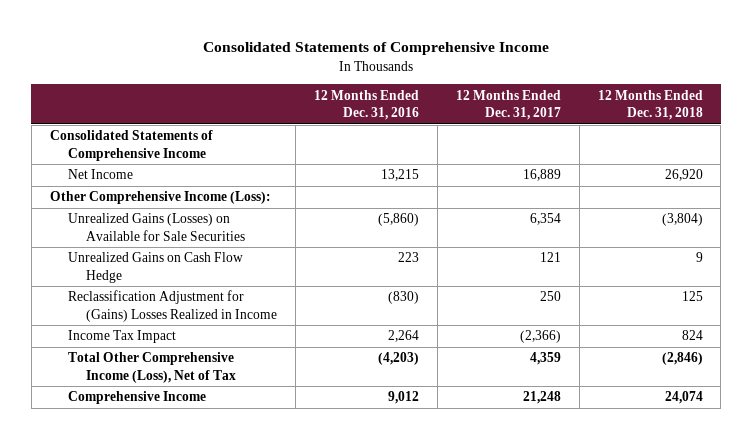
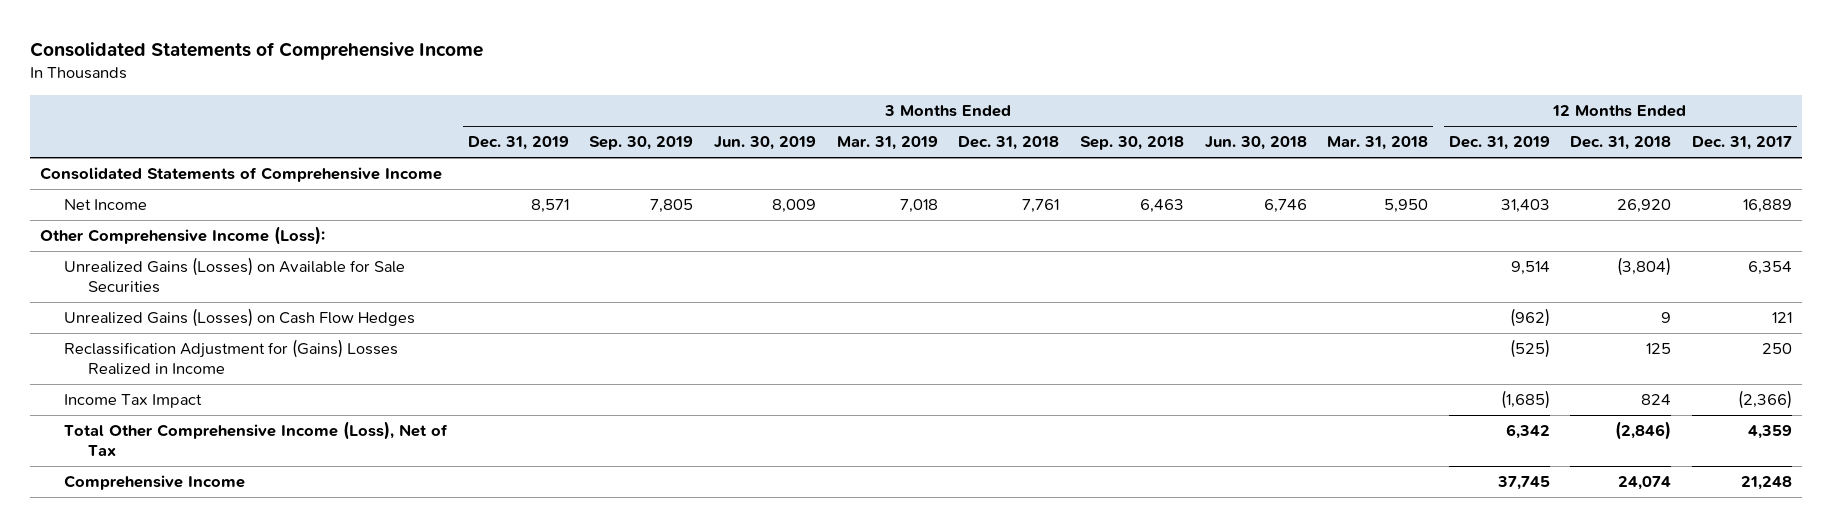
- | 12 Months Ended Dec. 31, 2016 | 12 Months Ended Dec. 31, 2017 | 12 Months Ended Dec. 31, 2018
+ | 3 Months Ended Dec. 31, 2019 | 3 Months Ended Sep. 30, 2019 | 3 Months Ended Jun. 30, 2019 | 3 Months Ended Mar. 31, 2019 | 3 Months Ended Dec. 31, 2018 | 3 Months Ended Sep. 30, 2018 | 3 Months Ended Jun. 30, 2018 | 3 Months Ended Mar. 31, 2018 | 12 Months Ended Dec. 31, 2019 | 12 Months Ended Dec. 31, 2018 | 12 Months Ended Dec. 31, 2017
- Unrealized Gains on Cash Flow Hedge | 223 | 121 | 9
+ Unrealized Gains (Losses) on Cash Flow Hedges | | | | | | | | | (962) | 9 | 121

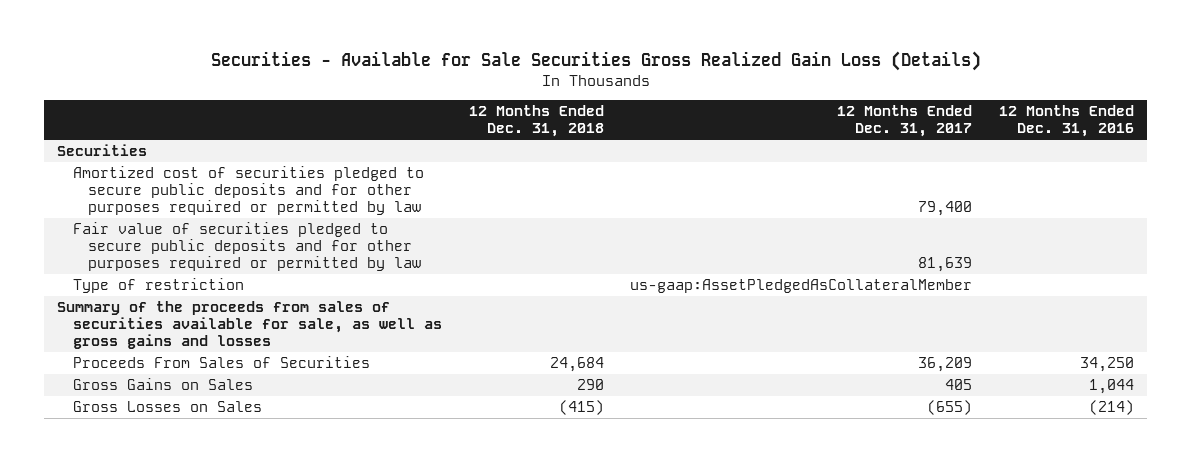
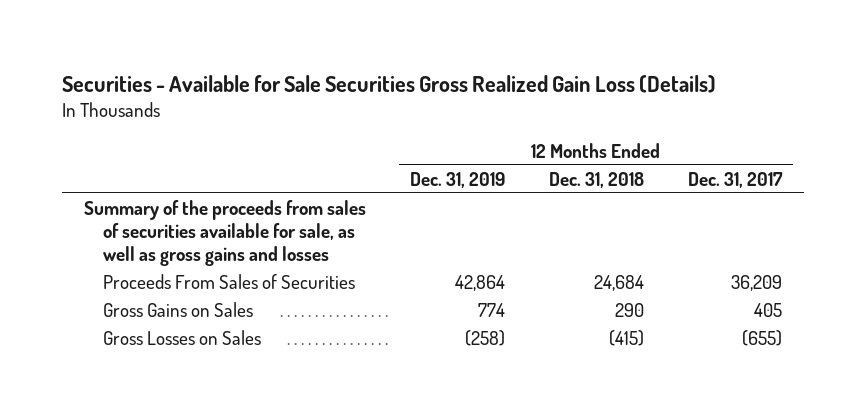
- | 12 Months Ended Dec. 31, 2018 | 12 Months Ended Dec. 31, 2017 | 12 Months Ended Dec. 31, 2016
+ | 12 Months Ended Dec. 31, 2019 | 12 Months Ended Dec. 31, 2018 | 12 Months Ended Dec. 31, 2017
- Securities
- Amortized cost of securities pledged to secure public deposits and for other purposes required or permitted by law | | 79,400 |
- Fair value of securities pledged to secure public deposits and for other purposes required or permitted by law | | 81,639 |
- Type of restriction | | us-gaap:AssetPledgedAsCollateralMember |

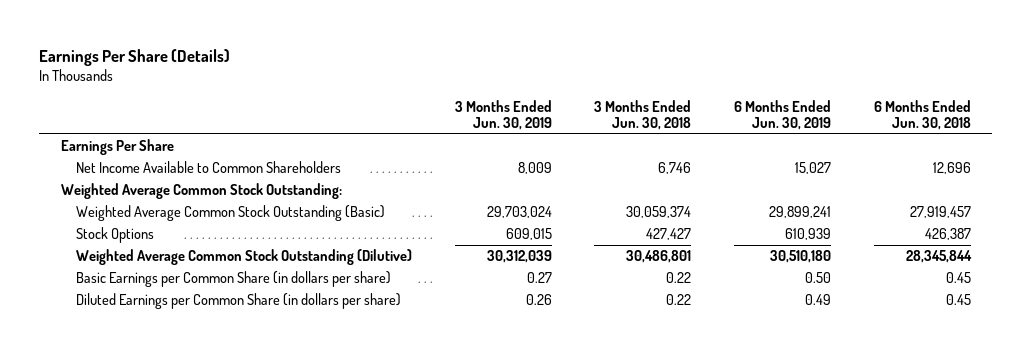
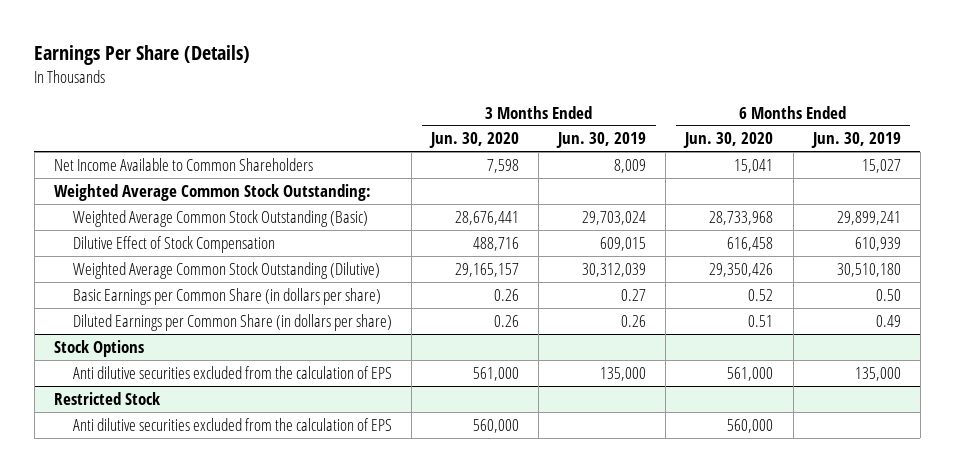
- | 3 Months Ended Jun. 30, 2019 | 3 Months Ended Jun. 30, 2018 | 6 Months Ended Jun. 30, 2019 | 6 Months Ended Jun. 30, 2018
+ | 3 Months Ended Jun. 30, 2020 | 3 Months Ended Jun. 30, 2019 | 6 Months Ended Jun. 30, 2020 | 6 Months Ended Jun. 30, 2019
- Earnings Per Share
- Stock Options | 609,015 | 427,427 | 610,939 | 426,387
+ Dilutive Effect of Stock Compensation | 488,716 | 609,015 | 616,458 | 610,939
+ Stock Options
+ Anti dilutive securities excluded from the calculation of EPS | 561,000 | 135,000 | 561,000 | 135,000
+ Restricted Stock
+ Anti dilutive securities excluded from the calculation of EPS | 560,000 | | 560,000 |

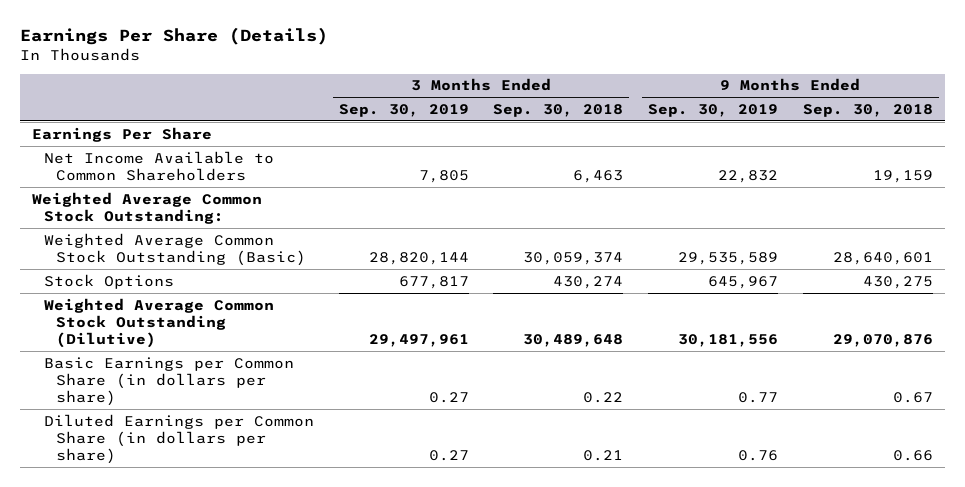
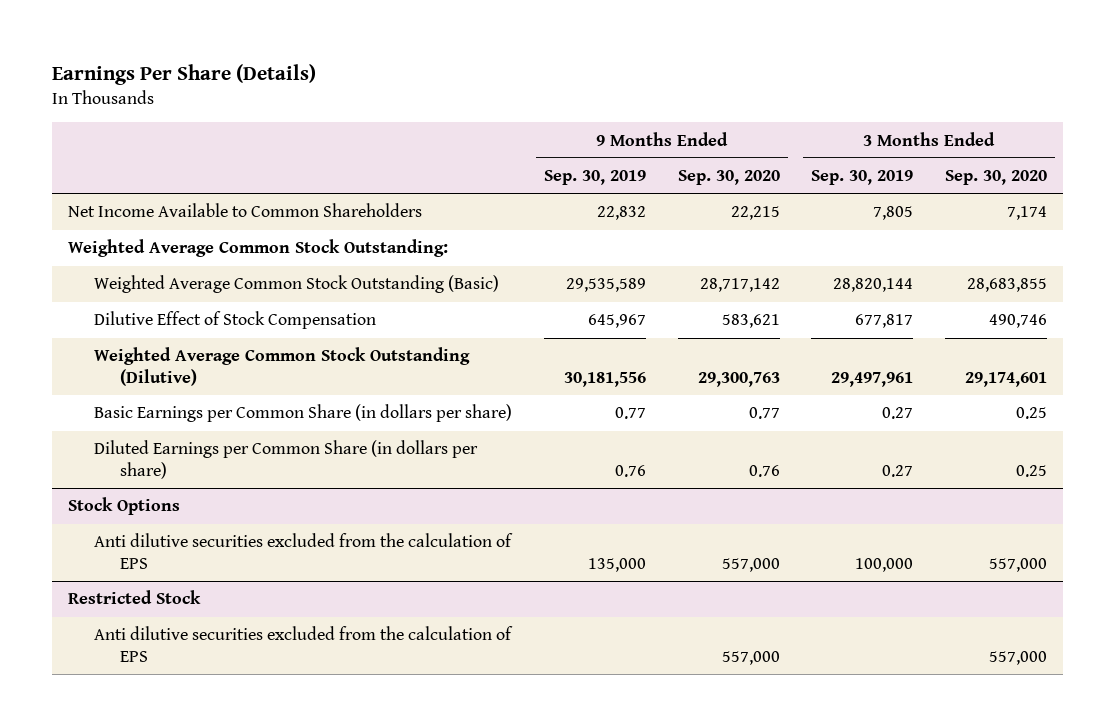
- | 3 Months Ended Sep. 30, 2019 | 3 Months Ended Sep. 30, 2018 | 9 Months Ended Sep. 30, 2019 | 9 Months Ended Sep. 30, 2018
+ | 9 Months Ended Sep. 30, 2019 | 9 Months Ended Sep. 30, 2020 | 3 Months Ended Sep. 30, 2019 | 3 Months Ended Sep. 30, 2020
- Earnings Per Share
- Stock Options | 677,817 | 430,274 | 645,967 | 430,275
+ Dilutive Effect of Stock Compensation | 645,967 | 583,621 | 677,817 | 490,746
+ Stock Options
+ Anti dilutive securities excluded from the calculation of EPS | 135,000 | 557,000 | 100,000 | 557,000
+ Restricted Stock
+ Anti dilutive securities excluded from the calculation of EPS | | 557,000 | | 557,000

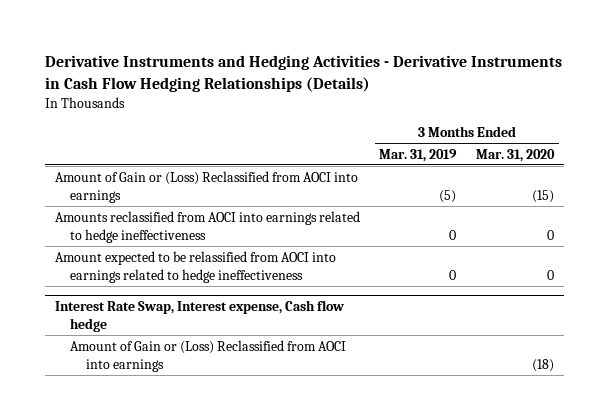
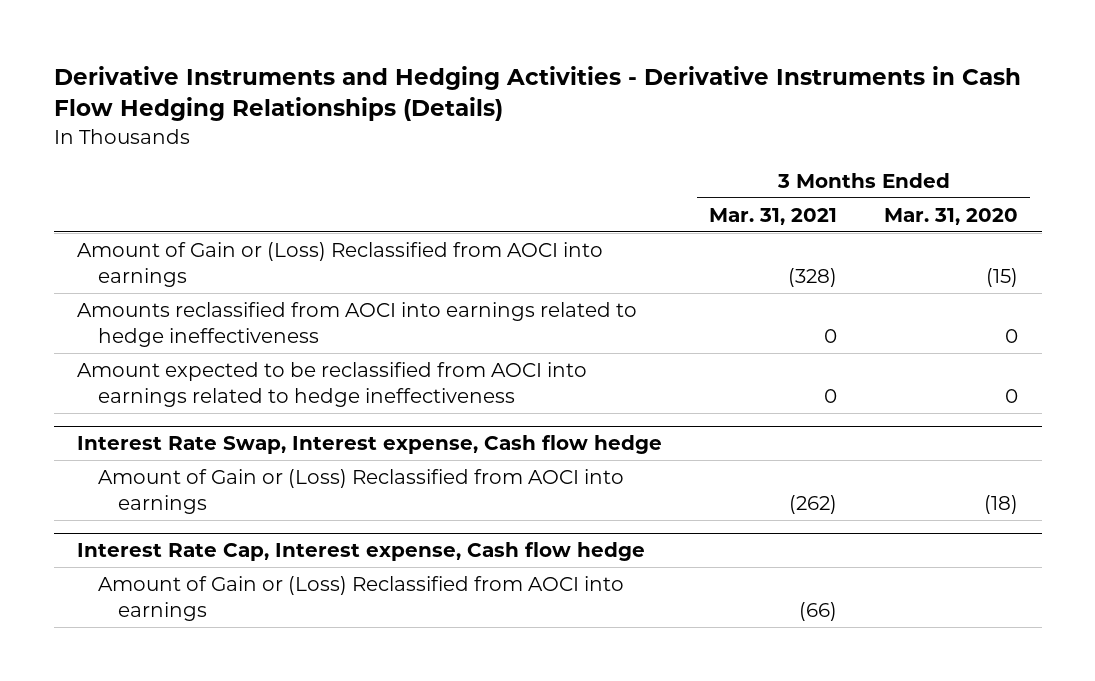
- | 3 Months Ended Mar. 31, 2019 | 3 Months Ended Mar. 31, 2020
+ | 3 Months Ended Mar. 31, 2021 | 3 Months Ended Mar. 31, 2020
- Amount expected to be relassified from AOCI into earnings related to hedge ineffectiveness | 0 | 0
+ Amount expected to be reclassified from AOCI into earnings related to hedge ineffectiveness | 0 | 0
+ Interest Rate Cap, Interest expense, Cash flow hedge
+ Amount of Gain or (Loss) Reclassified from AOCI into earnings | (66) |

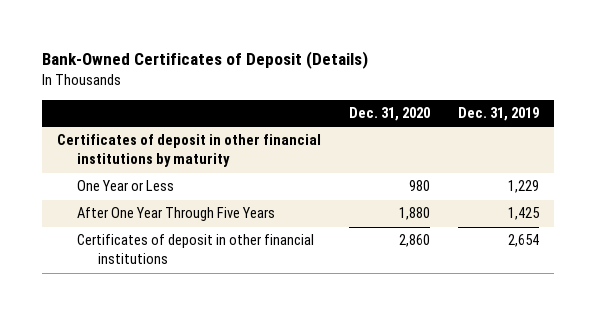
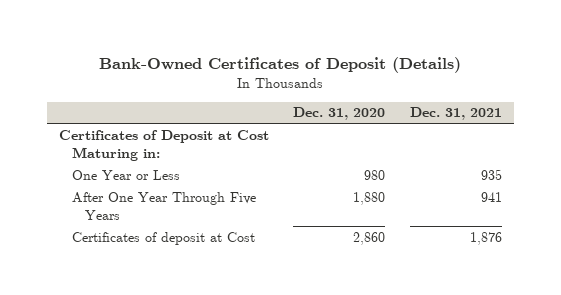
- | Dec. 31, 2020 | Dec. 31, 2019
+ | Dec. 31, 2020 | Dec. 31, 2021
- Certificates of deposit in other financial institutions by maturity
+ Certificates of Deposit at Cost Maturing in:
- Certificates of deposit in other financial institutions | 2,860 | 2,654
+ Certificates of deposit at Cost | 2,860 | 1,876

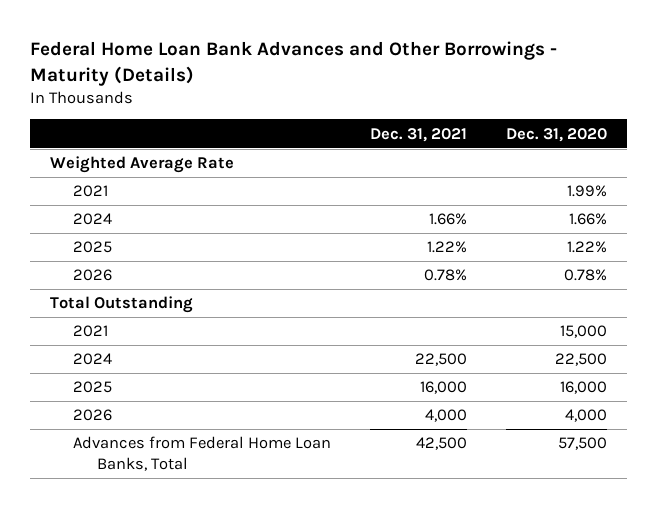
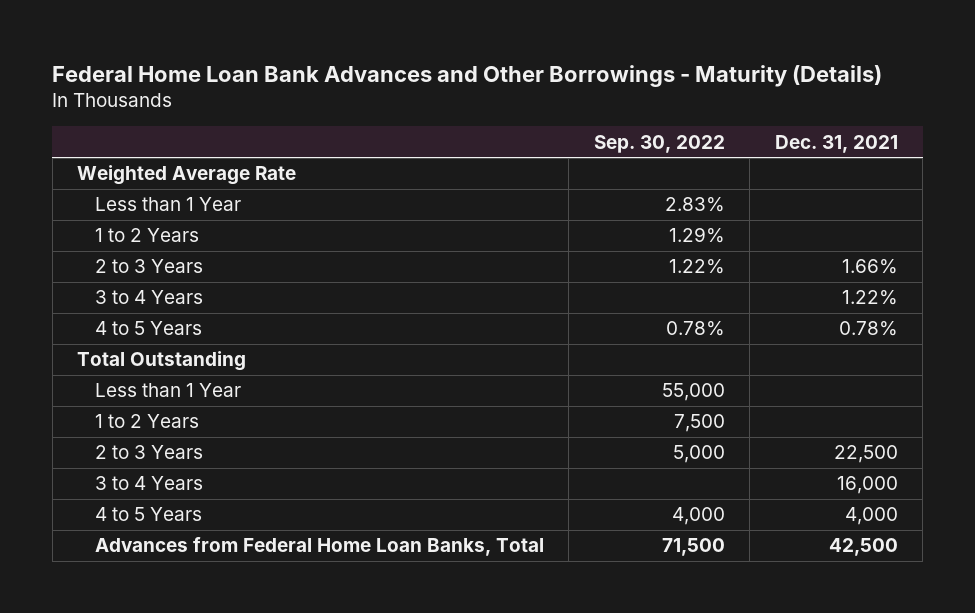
- | Dec. 31, 2021 | Dec. 31, 2020
+ | Sep. 30, 2022 | Dec. 31, 2021
- 2021 | | 1.99%
- 2024 | 1.66% | 1.66%
- 2025 | 1.22% | 1.22%
- 2026 | 0.78% | 0.78%
+ Less than 1 Year | 2.83% |
+ 1 to 2 Years | 1.29% |
+ 2 to 3 Years | 1.22% | 1.66%
+ 3 to 4 Years | | 1.22%
+ 4 to 5 Years | 0.78% | 0.78%
- 2021 | | 15,000
- 2024 | 22,500 | 22,500
- 2025 | 16,000 | 16,000
- 2026 | 4,000 | 4,000
+ Less than 1 Year | 55,000 |
+ 1 to 2 Years | 7,500 |
+ 2 to 3 Years | 5,000 | 22,500
+ 3 to 4 Years | | 16,000
+ 4 to 5 Years | 4,000 | 4,000

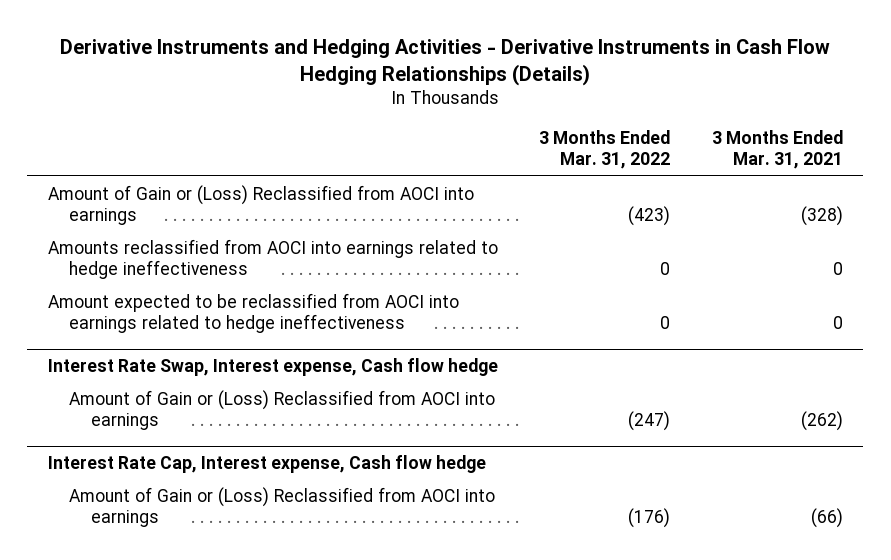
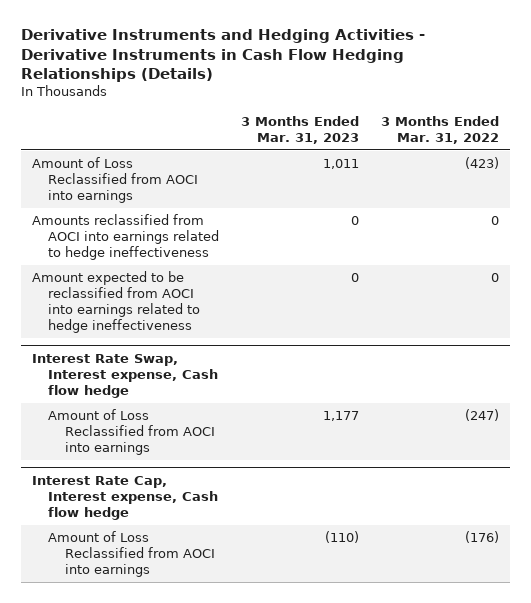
- | 3 Months Ended Mar. 31, 2022 | 3 Months Ended Mar. 31, 2021
+ | 3 Months Ended Mar. 31, 2023 | 3 Months Ended Mar. 31, 2022
- Amount of Gain or (Loss) Reclassified from AOCI into earnings | (423) | (328)
+ Amount of Loss Reclassified from AOCI into earnings | 1,011 | (423)
@ Interest Rate Swap, Interest expense, Cash flow hedge
- Amount of Gain or (Loss) Reclassified from AOCI into earnings | (247) | (262)
+ Amount of Loss Reclassified from AOCI into earnings | 1,177 | (247)
@ Interest Rate Cap, Interest expense, Cash flow hedge
- Amount of Gain or (Loss) Reclassified from AOCI into earnings | (176) | (66)
+ Amount of Loss Reclassified from AOCI into earnings | (110) | (176)

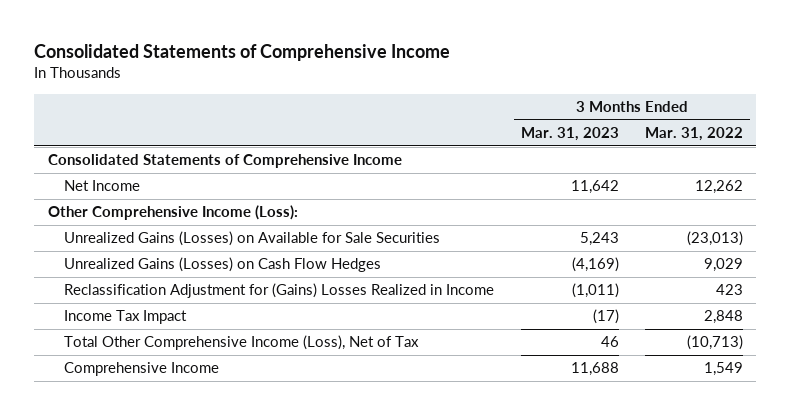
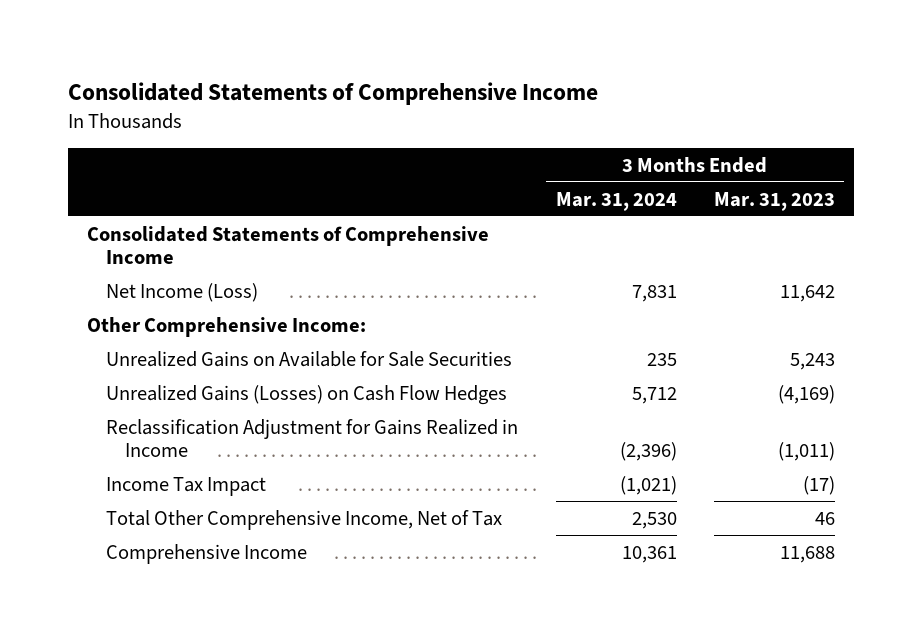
- | 3 Months Ended Mar. 31, 2023 | 3 Months Ended Mar. 31, 2022
+ | 3 Months Ended Mar. 31, 2024 | 3 Months Ended Mar. 31, 2023
- Net Income | 11,642 | 12,262
- Other Comprehensive Income (Loss):
- Unrealized Gains (Losses) on Available for Sale Securities | 5,243 | (23,013)
+ Net Income (Loss) | 7,831 | 11,642
+ Other Comprehensive Income:
+ Unrealized Gains on Available for Sale Securities | 235 | 5,243
- Reclassification Adjustment for (Gains) Losses Realized in Income | (1,011) | 423
+ Reclassification Adjustment for Gains Realized in Income | (2,396) | (1,011)
- Total Other Comprehensive Income (Loss), Net of Tax | 46 | (10,713)
+ Total Other Comprehensive Income, Net of Tax | 2,530 | 46

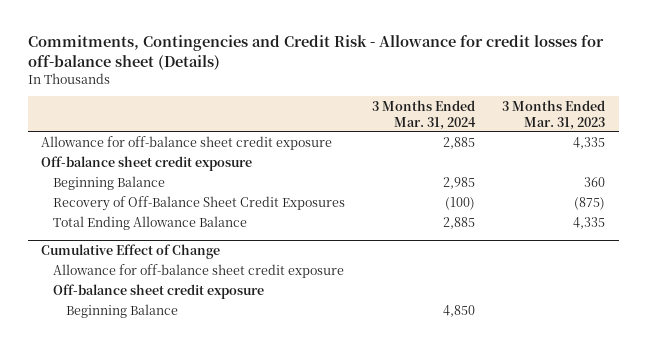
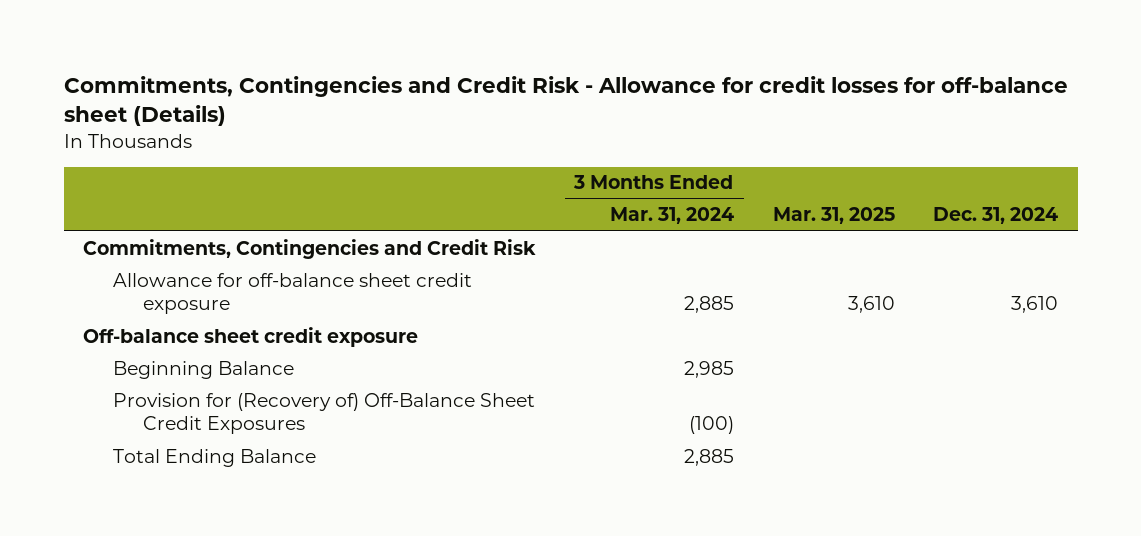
- | 3 Months Ended Mar. 31, 2024 | 3 Months Ended Mar. 31, 2023
+ | 3 Months Ended Mar. 31, 2024 | Mar. 31, 2025 | Dec. 31, 2024
+ Commitments, Contingencies and Credit Risk
- Recovery of Off-Balance Sheet Credit Exposures | (100) | (875)
- Total Ending Allowance Balance | 2,885 | 4,335
- Cumulative Effect of Change
- Allowance for off-balance sheet credit exposure
- Off-balance sheet credit exposure
- Beginning Balance | 4,850 |
+ Provision for (Recovery of) Off-Balance Sheet Credit Exposures | (100) | |
+ Total Ending Balance | 2,885 | |

